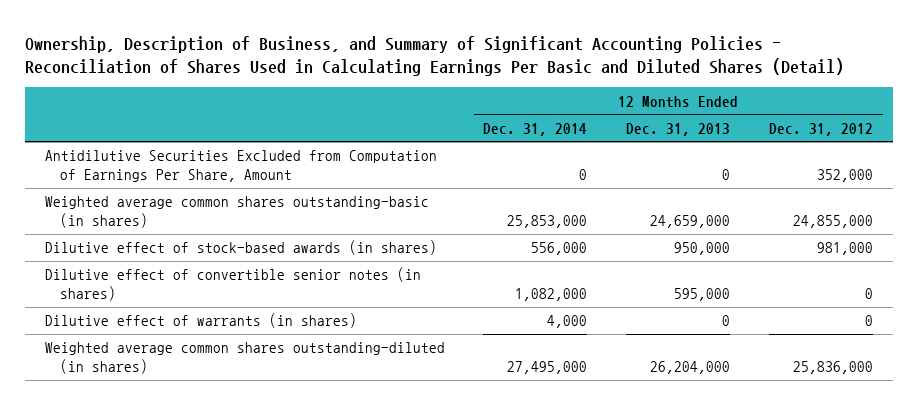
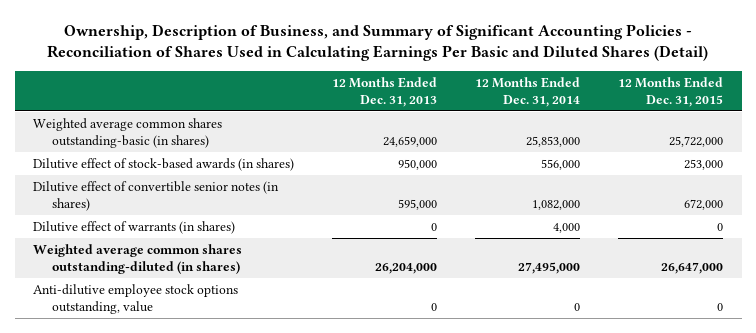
- | 12 Months Ended Dec. 31, 2014 | 12 Months Ended Dec. 31, 2013 | 12 Months Ended Dec. 31, 2012
+ | 12 Months Ended Dec. 31, 2013 | 12 Months Ended Dec. 31, 2014 | 12 Months Ended Dec. 31, 2015
- Antidilutive Securities Excluded from Computation of Earnings Per Share, Amount | 0 | 0 | 352,000
+ Anti-dilutive employee stock options outstanding, value | 0 | 0 | 0

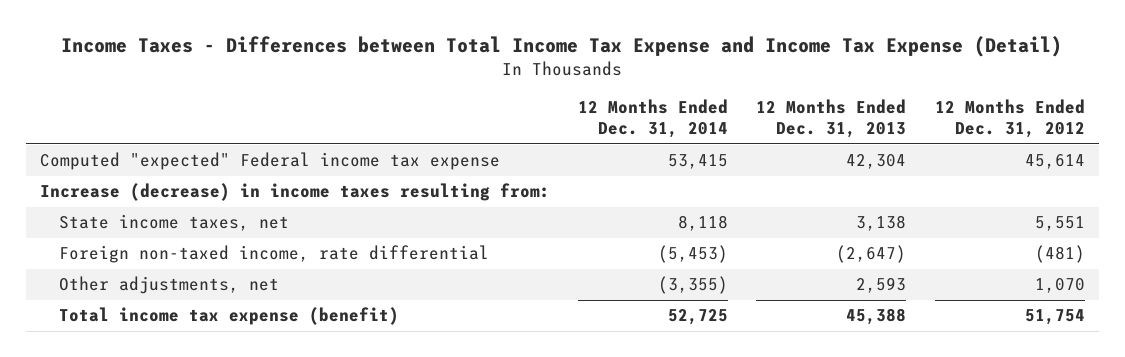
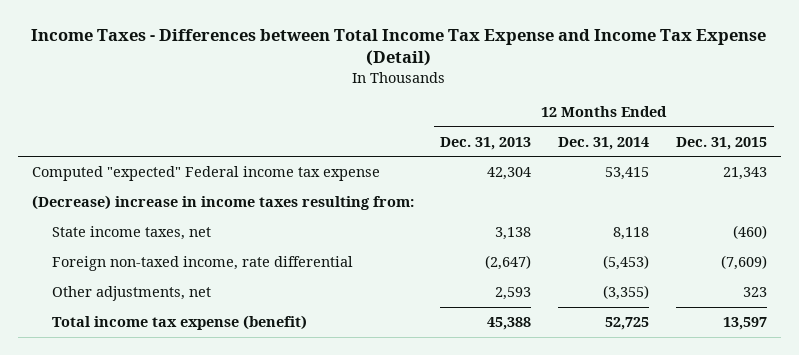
- | 12 Months Ended Dec. 31, 2014 | 12 Months Ended Dec. 31, 2013 | 12 Months Ended Dec. 31, 2012
+ | 12 Months Ended Dec. 31, 2013 | 12 Months Ended Dec. 31, 2014 | 12 Months Ended Dec. 31, 2015
- Increase (decrease) in income taxes resulting from:
+ (Decrease) increase in income taxes resulting from:

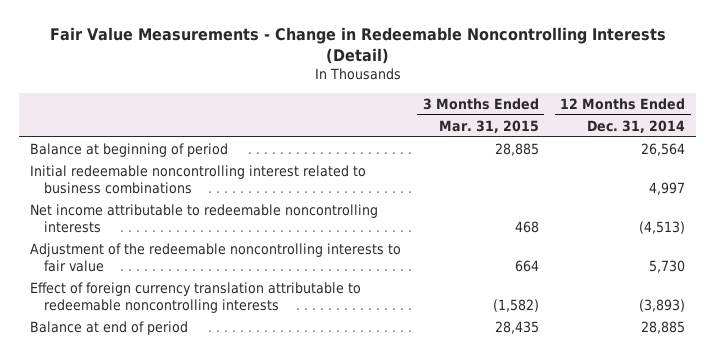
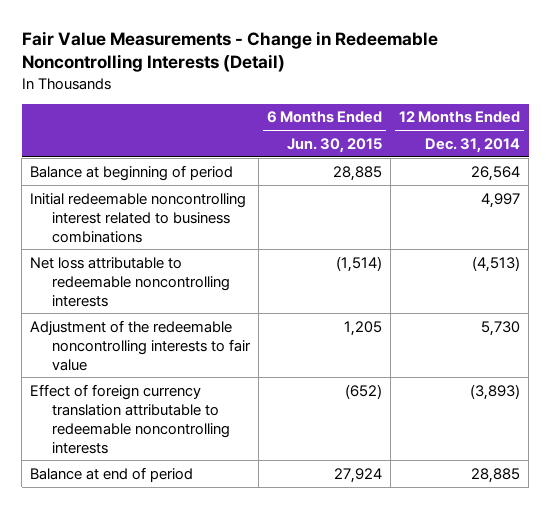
- | 3 Months Ended Mar. 31, 2015 | 12 Months Ended Dec. 31, 2014
+ | 6 Months Ended Jun. 30, 2015 | 12 Months Ended Dec. 31, 2014
- Net income attributable to redeemable noncontrolling interests | 468 | (4,513)
+ Net loss attributable to redeemable noncontrolling interests | (1,514) | (4,513)

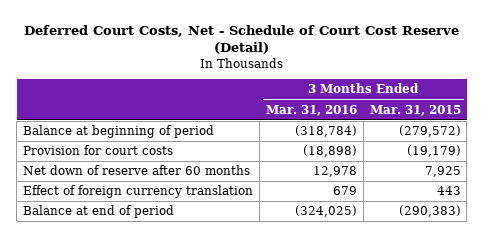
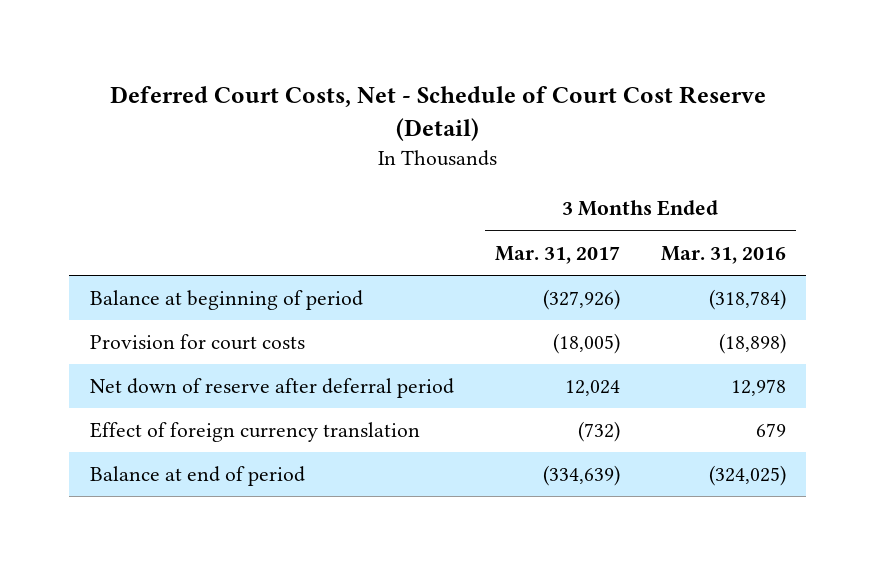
- | 3 Months Ended Mar. 31, 2016 | 3 Months Ended Mar. 31, 2015
+ | 3 Months Ended Mar. 31, 2017 | 3 Months Ended Mar. 31, 2016
- Net down of reserve after 60 months | 12,978 | 7,925
+ Net down of reserve after deferral period | 12,024 | 12,978

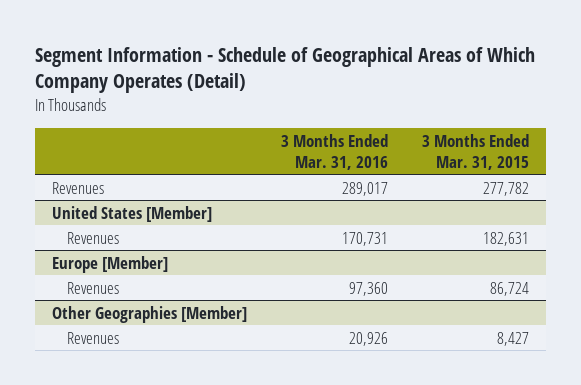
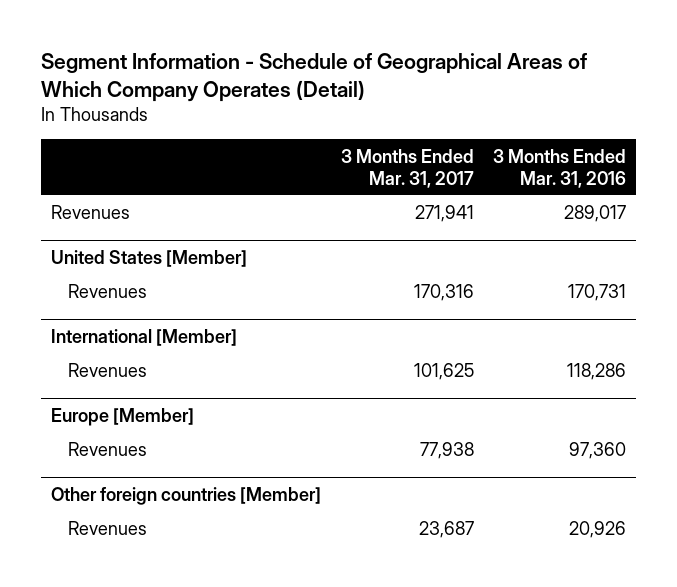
- | 3 Months Ended Mar. 31, 2016 | 3 Months Ended Mar. 31, 2015
+ | 3 Months Ended Mar. 31, 2017 | 3 Months Ended Mar. 31, 2016
+ International [Member]
+ Revenues | 101,625 | 118,286
- Other Geographies [Member]
+ Other foreign countries [Member]

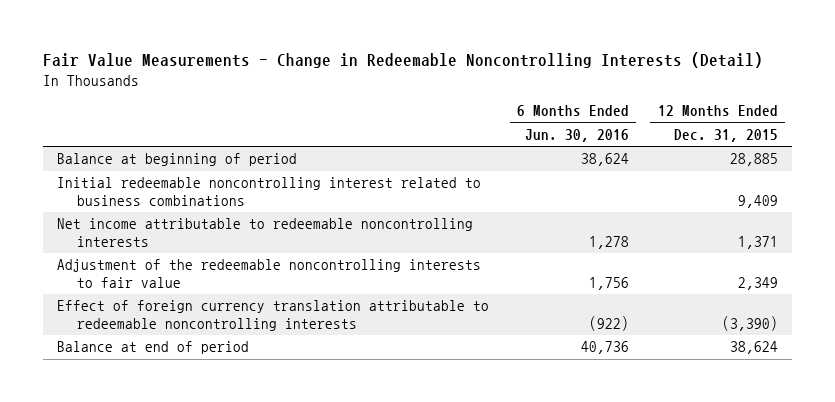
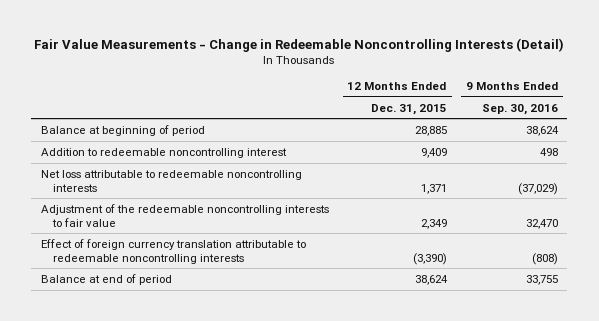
- | 6 Months Ended Jun. 30, 2016 | 12 Months Ended Dec. 31, 2015
+ | 12 Months Ended Dec. 31, 2015 | 9 Months Ended Sep. 30, 2016
- Initial redeemable noncontrolling interest related to business combinations | | 9,409
- Net income attributable to redeemable noncontrolling interests | 1,278 | 1,371
+ Addition to redeemable noncontrolling interest | 9,409 | 498
+ Net loss attributable to redeemable noncontrolling interests | 1,371 | (37,029)

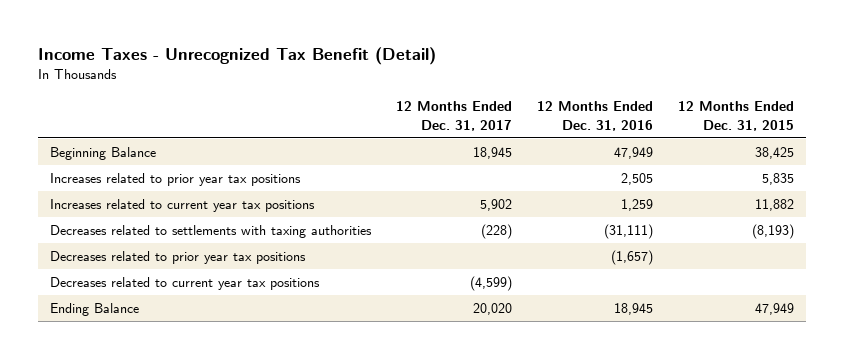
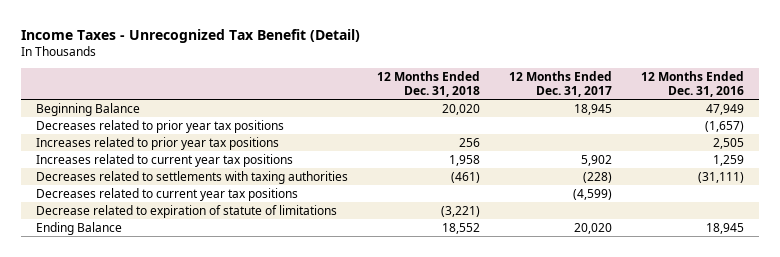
- | 12 Months Ended Dec. 31, 2017 | 12 Months Ended Dec. 31, 2016 | 12 Months Ended Dec. 31, 2015
+ | 12 Months Ended Dec. 31, 2018 | 12 Months Ended Dec. 31, 2017 | 12 Months Ended Dec. 31, 2016
moved up: Decreases related to prior year tax positions | | | (1,657)
+ Decrease related to expiration of statute of limitations | (3,221) | |

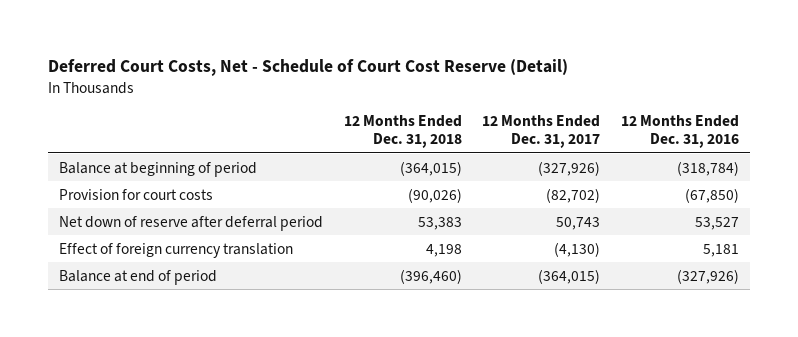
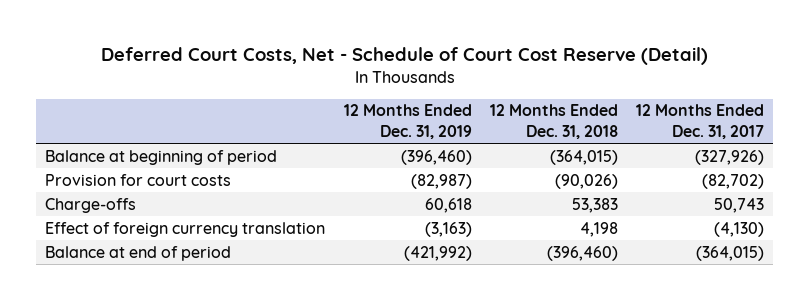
- | 12 Months Ended Dec. 31, 2018 | 12 Months Ended Dec. 31, 2017 | 12 Months Ended Dec. 31, 2016
+ | 12 Months Ended Dec. 31, 2019 | 12 Months Ended Dec. 31, 2018 | 12 Months Ended Dec. 31, 2017
- Net down of reserve after deferral period | 53,383 | 50,743 | 53,527
+ Charge-offs | 60,618 | 53,383 | 50,743

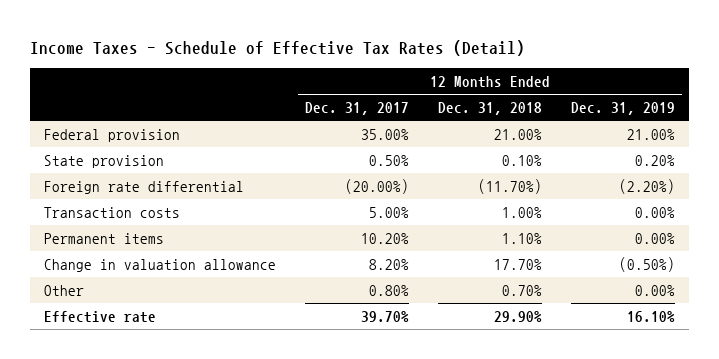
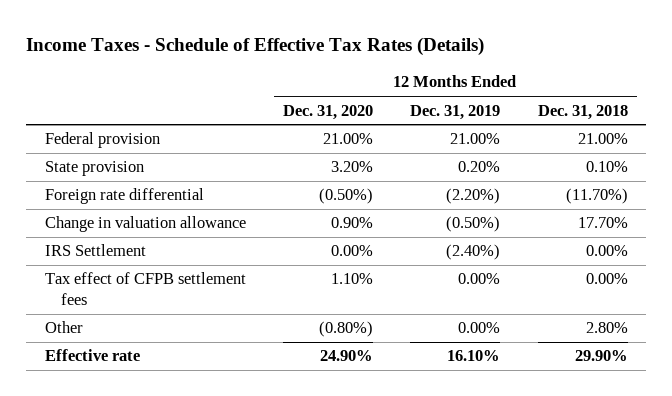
- Income Taxes - Schedule of Effective Tax Rates (Detail)
+ Income Taxes - Schedule of Effective Tax Rates (Details)
- | 12 Months Ended Dec. 31, 2017 | 12 Months Ended Dec. 31, 2018 | 12 Months Ended Dec. 31, 2019
+ | 12 Months Ended Dec. 31, 2020 | 12 Months Ended Dec. 31, 2019 | 12 Months Ended Dec. 31, 2018
- Transaction costs | 5.00% | 1.00% | 0.00%
- Permanent items | 10.20% | 1.10% | 0.00%
- Other | 0.80% | 0.70% | 0.00%
+ IRS Settlement | 0.00% | (2.40%) | 0.00%
+ Tax effect of CFPB settlement fees | 1.10% | 0.00% | 0.00%
+ Other | (0.80%) | 0.00% | 2.80%

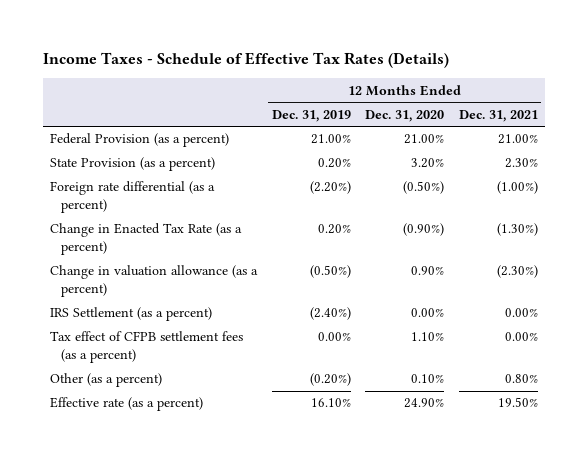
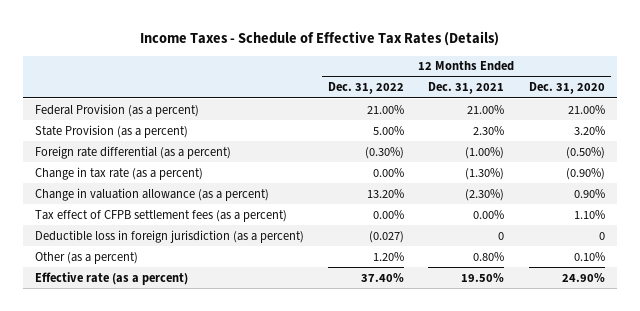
- | 12 Months Ended Dec. 31, 2019 | 12 Months Ended Dec. 31, 2020 | 12 Months Ended Dec. 31, 2021
+ | 12 Months Ended Dec. 31, 2022 | 12 Months Ended Dec. 31, 2021 | 12 Months Ended Dec. 31, 2020
- Change in Enacted Tax Rate (as a percent) | 0.20% | (0.90%) | (1.30%)
+ Change in tax rate (as a percent) | 0.00% | (1.30%) | (0.90%)
- IRS Settlement (as a percent) | (2.40%) | 0.00% | 0.00%
+ Deductible loss in foreign jurisdiction (as a percent) | (0.027) | 0 | 0

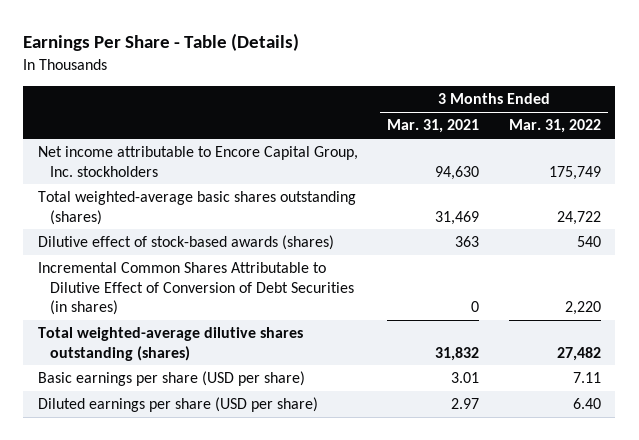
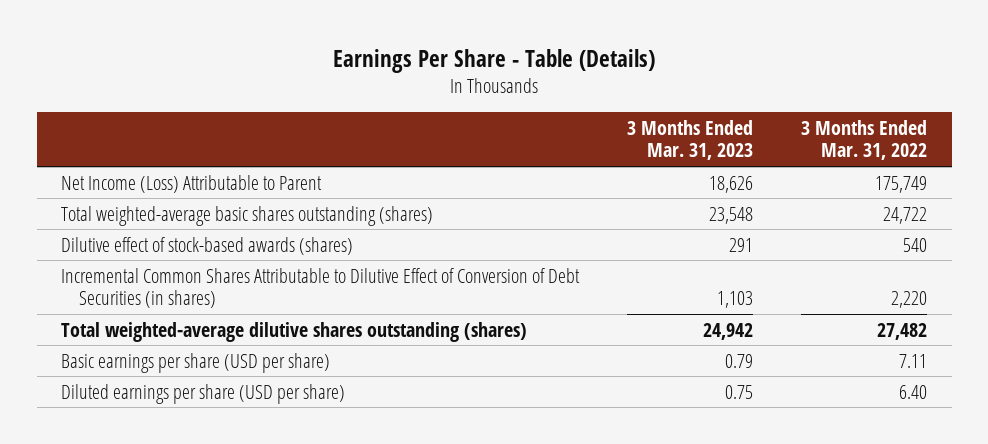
- | 3 Months Ended Mar. 31, 2021 | 3 Months Ended Mar. 31, 2022
+ | 3 Months Ended Mar. 31, 2023 | 3 Months Ended Mar. 31, 2022
- Net income attributable to Encore Capital Group, Inc. stockholders | 94,630 | 175,749
+ Net Income (Loss) Attributable to Parent | 18,626 | 175,749

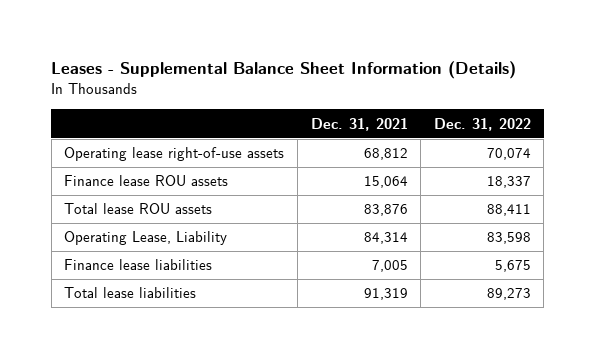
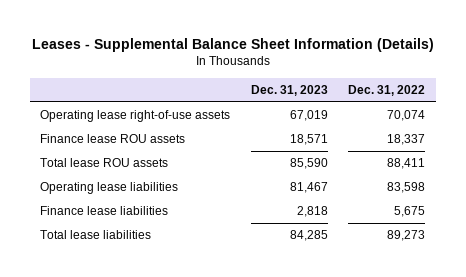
- | Dec. 31, 2021 | Dec. 31, 2022
+ | Dec. 31, 2023 | Dec. 31, 2022
- Operating Lease, Liability | 84,314 | 83,598
+ Operating lease liabilities | 81,467 | 83,598

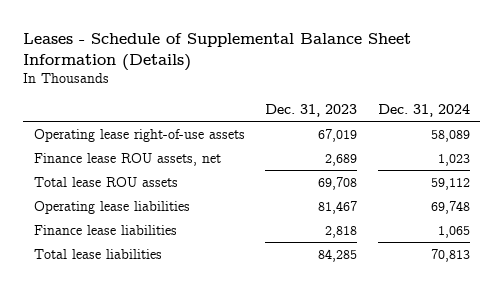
- Leases - Supplemental Balance Sheet Information (Details)
+ Leases - Schedule of Supplemental Balance Sheet Information (Details)
- | Dec. 31, 2023 | Dec. 31, 2022
+ | Dec. 31, 2023 | Dec. 31, 2024
- Finance lease ROU assets | 18,571 | 18,337
- Total lease ROU assets | 85,590 | 88,411
+ Finance lease ROU assets, net | 2,689 | 1,023
+ Total lease ROU assets | 69,708 | 59,112

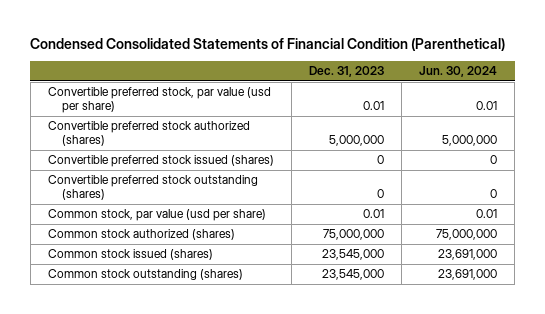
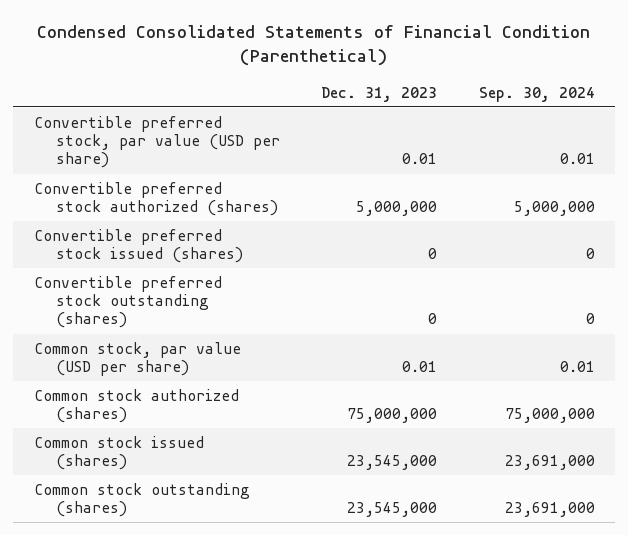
- | Dec. 31, 2023 | Jun. 30, 2024
+ | Dec. 31, 2023 | Sep. 30, 2024
- Convertible preferred stock, par value (usd per share) | 0.01 | 0.01
+ Convertible preferred stock, par value (USD per share) | 0.01 | 0.01
- Common stock, par value (usd per share) | 0.01 | 0.01
+ Common stock, par value (USD per share) | 0.01 | 0.01

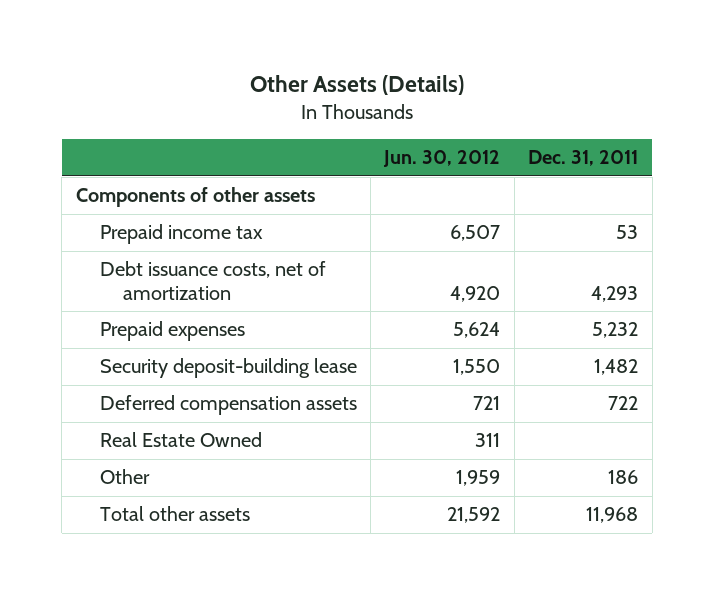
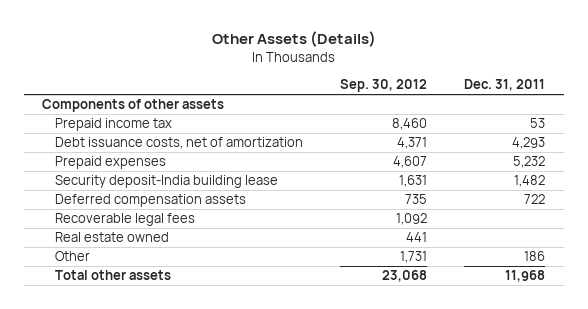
- | Jun. 30, 2012 | Dec. 31, 2011
+ | Sep. 30, 2012 | Dec. 31, 2011
- Security deposit-building lease | 1,550 | 1,482
+ Security deposit-India building lease | 1,631 | 1,482
- Real Estate Owned | 311 |
+ Recoverable legal fees | 1,092 |
+ Real estate owned | 441 |

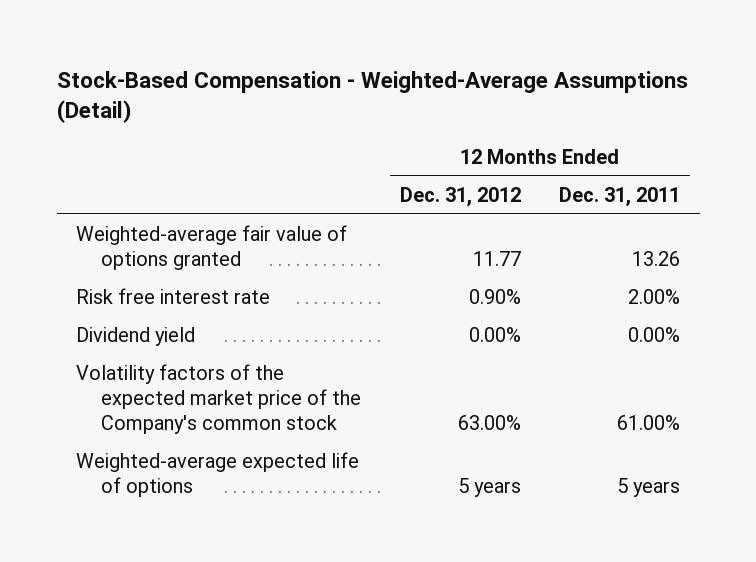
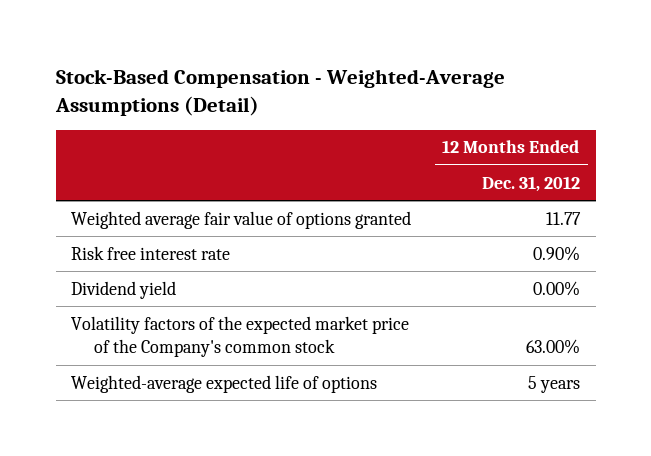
- | 12 Months Ended Dec. 31, 2012 | 12 Months Ended Dec. 31, 2011
+ | 12 Months Ended Dec. 31, 2012
- Weighted-average fair value of options granted | 11.77 | 13.26
+ Weighted average fair value of options granted | 11.77

